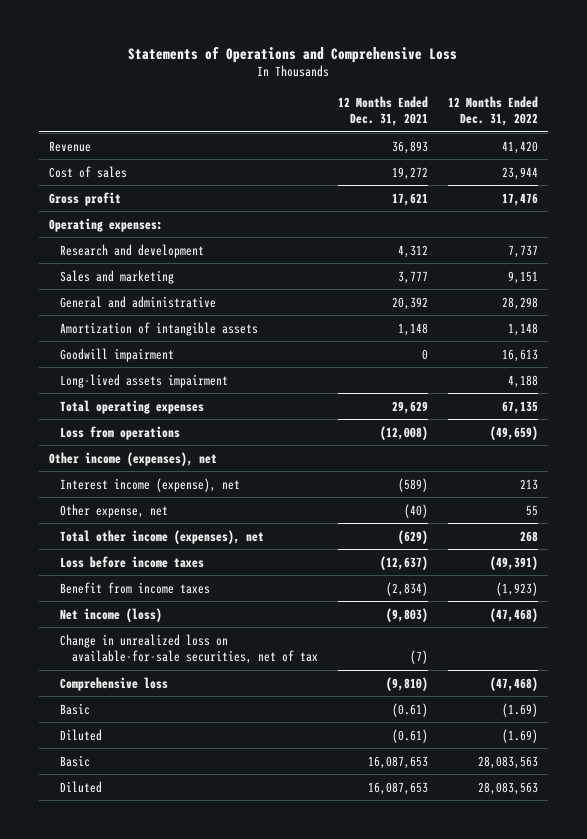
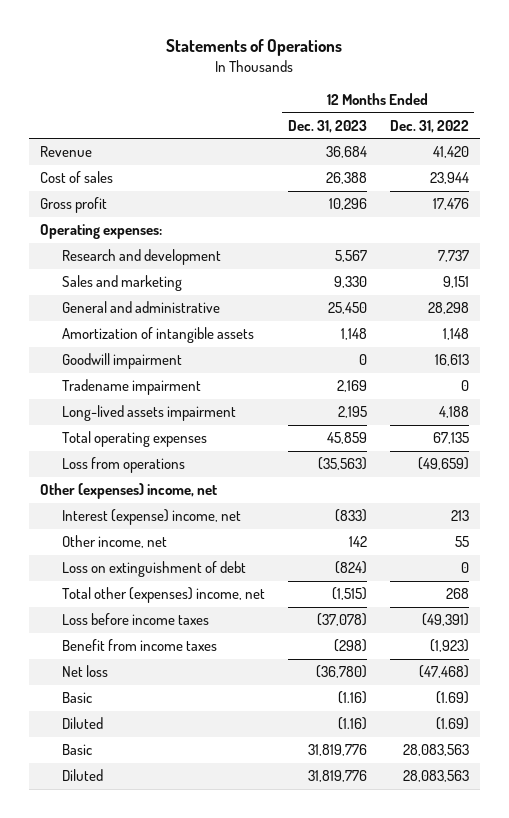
- Statements of Operations and Comprehensive Loss
+ Statements of Operations
- | 12 Months Ended Dec. 31, 2021 | 12 Months Ended Dec. 31, 2022
+ | 12 Months Ended Dec. 31, 2023 | 12 Months Ended Dec. 31, 2022
+ Tradename impairment | 2,169 | 0
- Other income (expenses), net
- Interest income (expense), net | (589) | 213
- Other expense, net | (40) | 55
- Total other income (expenses), net | (629) | 268
+ Other (expenses) income, net
+ Interest (expense) income, net | (833) | 213
+ Other income, net | 142 | 55
+ Loss on extinguishment of debt | (824) | 0
+ Total other (expenses) income, net | (1,515) | 268
- Net income (loss) | (9,803) | (47,468)
- Change in unrealized loss on available-for-sale securities, net of tax | (7) |
- Comprehensive loss | (9,810) | (47,468)
+ Net loss | (36,780) | (47,468)

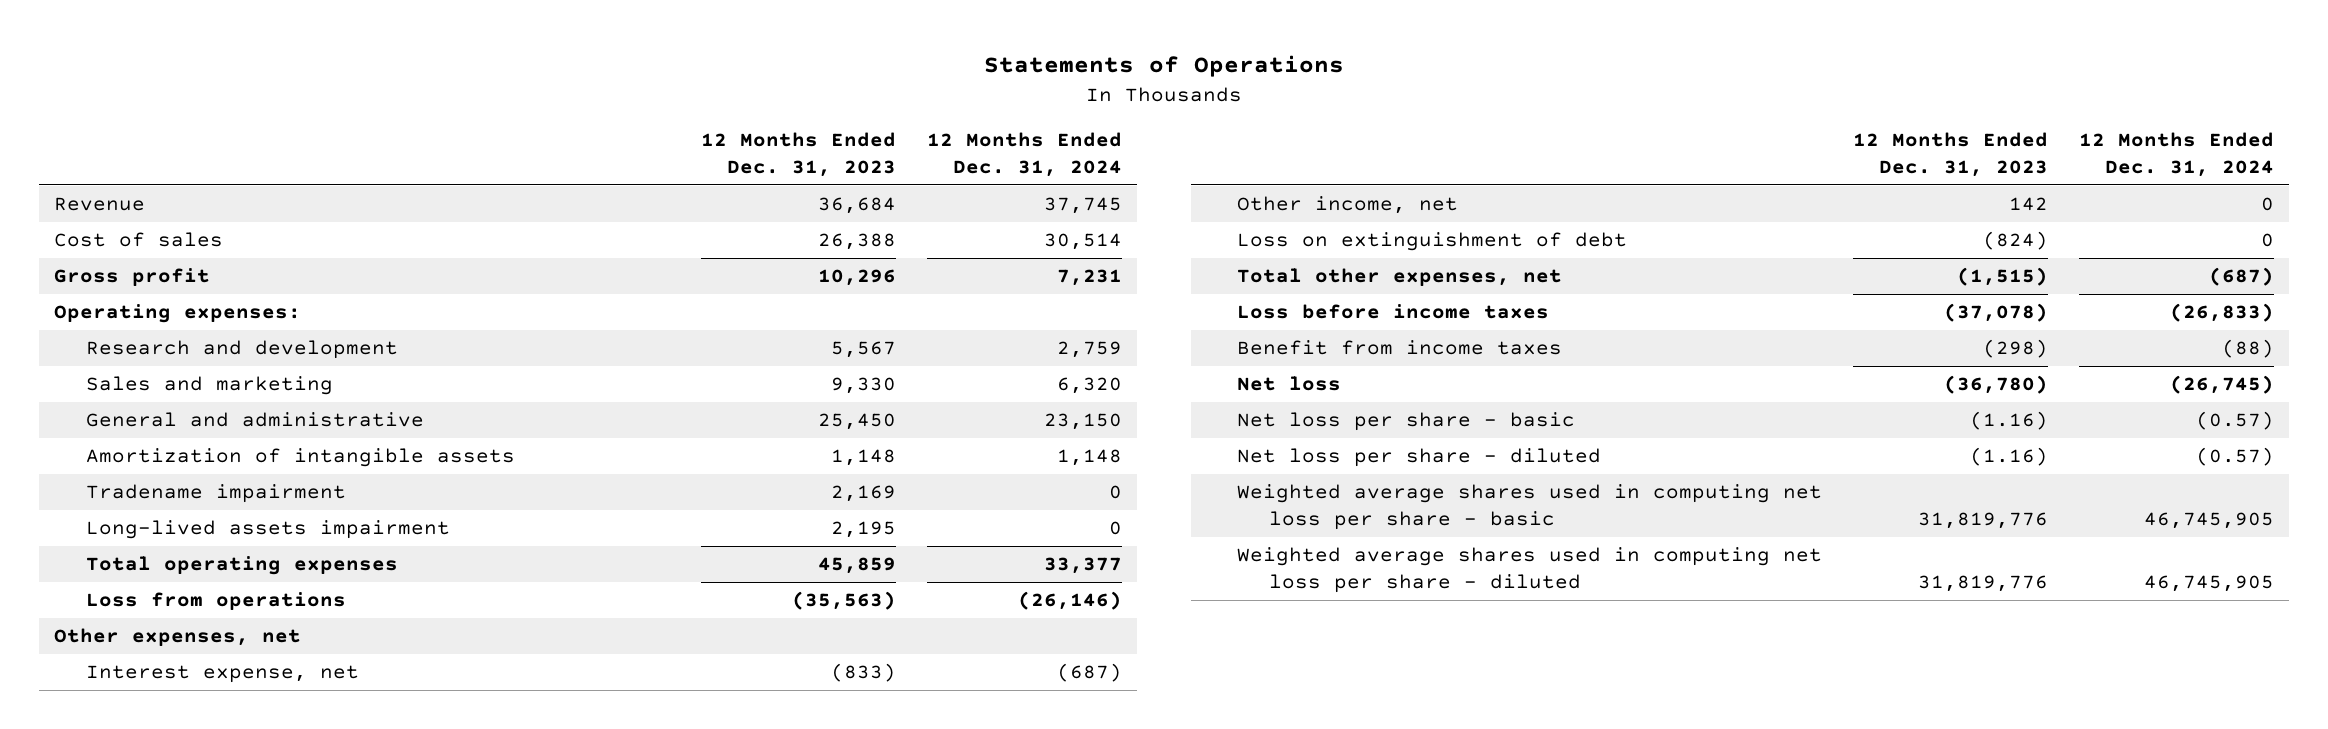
- | 12 Months Ended Dec. 31, 2023 | 12 Months Ended Dec. 31, 2022
+ | 12 Months Ended Dec. 31, 2023 | 12 Months Ended Dec. 31, 2024
- Goodwill impairment | 0 | 16,613
- Other (expenses) income, net
- Interest (expense) income, net | (833) | 213
+ Other expenses, net
+ Interest expense, net | (833) | (687)
- Total other (expenses) income, net | (1,515) | 268
+ Total other expenses, net | (1,515) | (687)
- Basic | (1.16) | (1.69)
- Diluted | (1.16) | (1.69)
- Basic | 31,819,776 | 28,083,563
- Diluted | 31,819,776 | 28,083,563
+ Net loss per share - basic | (1.16) | (0.57)
+ Net loss per share - diluted | (1.16) | (0.57)
+ Weighted average shares used in computing net loss per share - basic | 31,819,776 | 46,745,905
+ Weighted average shares used in computing net loss per share - diluted | 31,819,776 | 46,745,905

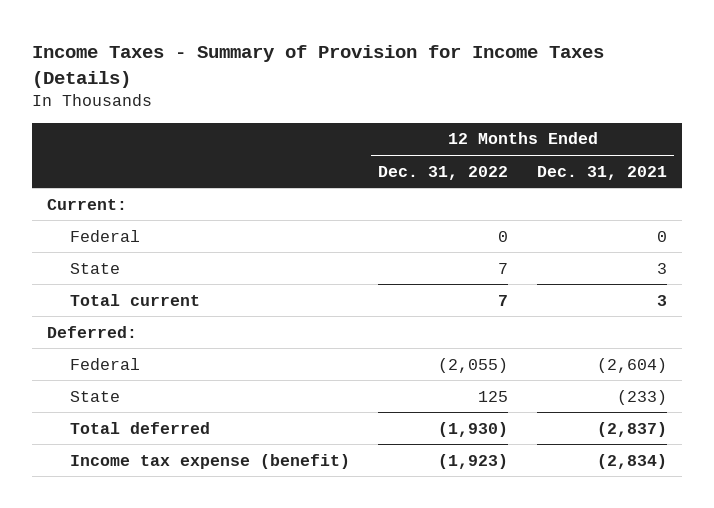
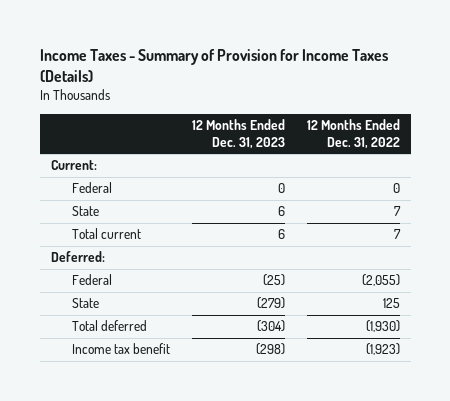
- | 12 Months Ended Dec. 31, 2022 | 12 Months Ended Dec. 31, 2021
+ | 12 Months Ended Dec. 31, 2023 | 12 Months Ended Dec. 31, 2022
- Income tax expense (benefit) | (1,923) | (2,834)
+ Income tax benefit | (298) | (1,923)

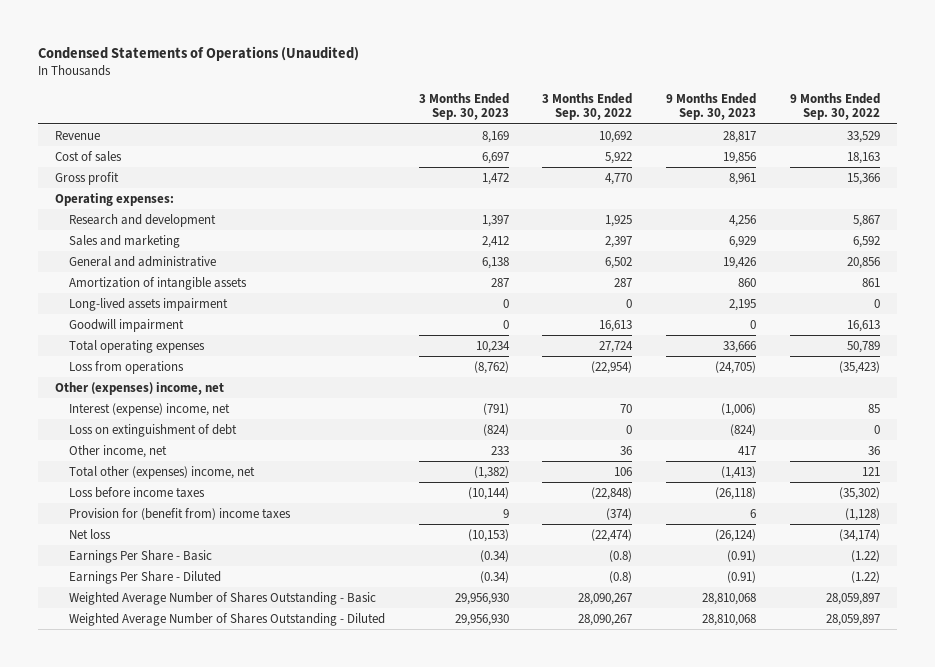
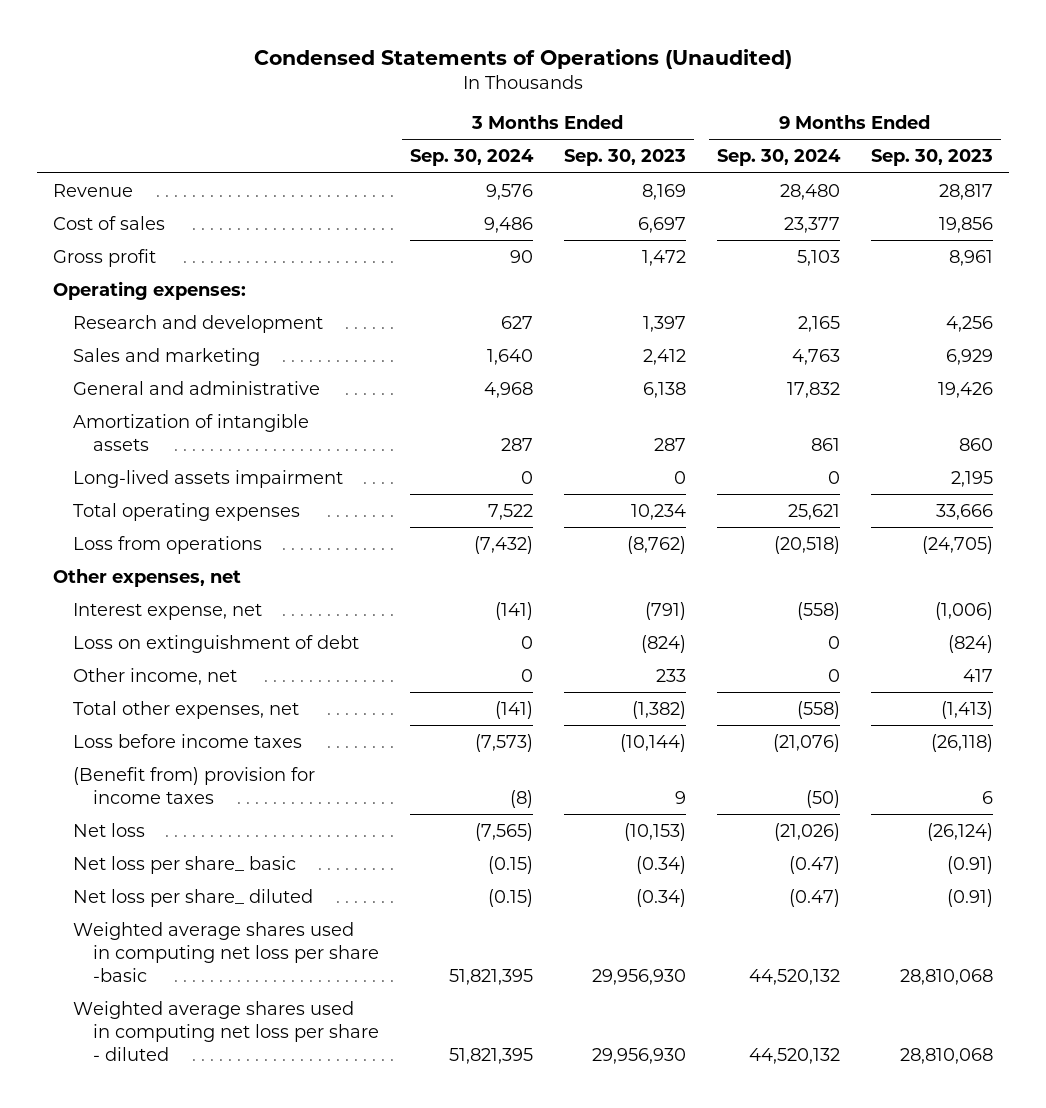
- | 3 Months Ended Sep. 30, 2023 | 3 Months Ended Sep. 30, 2022 | 9 Months Ended Sep. 30, 2023 | 9 Months Ended Sep. 30, 2022
+ | 3 Months Ended Sep. 30, 2024 | 3 Months Ended Sep. 30, 2023 | 9 Months Ended Sep. 30, 2024 | 9 Months Ended Sep. 30, 2023
- Goodwill impairment | 0 | 16,613 | 0 | 16,613
- Other (expenses) income, net
- Interest (expense) income, net | (791) | 70 | (1,006) | 85
+ Other expenses, net
+ Interest expense, net | (141) | (791) | (558) | (1,006)
- Total other (expenses) income, net | (1,382) | 106 | (1,413) | 121
+ Total other expenses, net | (141) | (1,382) | (558) | (1,413)
- Provision for (benefit from) income taxes | 9 | (374) | 6 | (1,128)
+ (Benefit from) provision for income taxes | (8) | 9 | (50) | 6
- Earnings Per Share - Basic | (0.34) | (0.8) | (0.91) | (1.22)
- Earnings Per Share - Diluted | (0.34) | (0.8) | (0.91) | (1.22)
- Weighted Average Number of Shares Outstanding - Basic | 29,956,930 | 28,090,267 | 28,810,068 | 28,059,897
- Weighted Average Number of Shares Outstanding - Diluted | 29,956,930 | 28,090,267 | 28,810,068 | 28,059,897
+ Net loss per share_ basic | (0.15) | (0.34) | (0.47) | (0.91)
+ Net loss per share_ diluted | (0.15) | (0.34) | (0.47) | (0.91)
+ Weighted average shares used in computing net loss per share -basic | 51,821,395 | 29,956,930 | 44,520,132 | 28,810,068
+ Weighted average shares used in computing net loss per share - diluted | 51,821,395 | 29,956,930 | 44,520,132 | 28,810,068

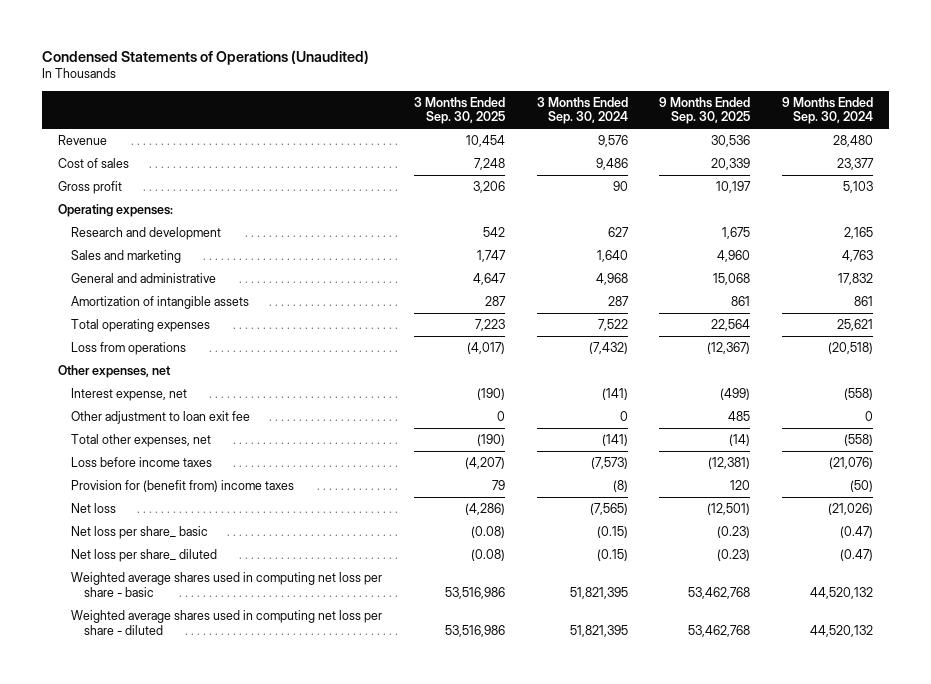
- | 3 Months Ended Sep. 30, 2024 | 3 Months Ended Sep. 30, 2023 | 9 Months Ended Sep. 30, 2024 | 9 Months Ended Sep. 30, 2023
+ | 3 Months Ended Sep. 30, 2025 | 3 Months Ended Sep. 30, 2024 | 9 Months Ended Sep. 30, 2025 | 9 Months Ended Sep. 30, 2024
- Long-lived assets impairment | 0 | 0 | 0 | 2,195
- Loss on extinguishment of debt | 0 | (824) | 0 | (824)
- Other income, net | 0 | 233 | 0 | 417
+ Other adjustment to loan exit fee | 0 | 0 | 485 | 0
- (Benefit from) provision for income taxes | (8) | 9 | (50) | 6
+ Provision for (benefit from) income taxes | 79 | (8) | 120 | (50)
- Weighted average shares used in computing net loss per share -basic | 51,821,395 | 29,956,930 | 44,520,132 | 28,810,068
+ Weighted average shares used in computing net loss per share - basic | 53,516,986 | 51,821,395 | 53,462,768 | 44,520,132

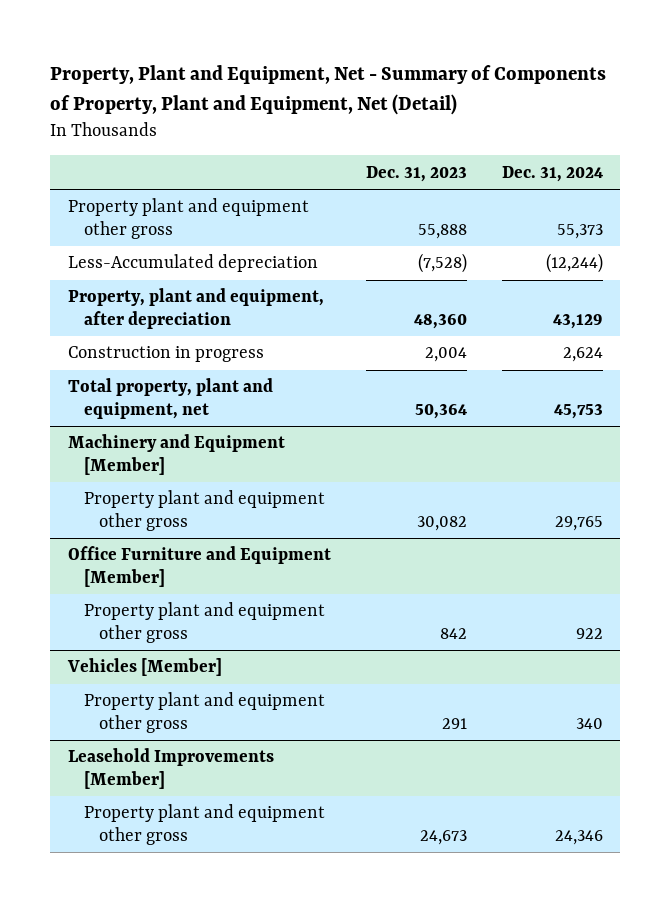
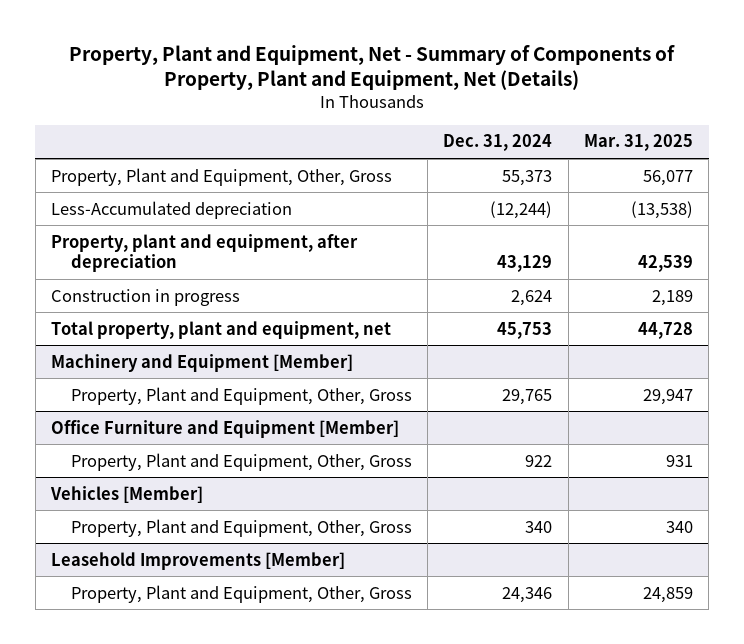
- Property, Plant and Equipment, Net - Summary of Components of Property, Plant and Equipment, Net (Detail)
+ Property, Plant and Equipment, Net - Summary of Components of Property, Plant and Equipment, Net (Details)
- | Dec. 31, 2023 | Dec. 31, 2024
+ | Dec. 31, 2024 | Mar. 31, 2025
- Property plant and equipment other gross | 55,888 | 55,373
+ Property, Plant and Equipment, Other, Gross | 55,373 | 56,077
@ Machinery and Equipment [Member]
- Property plant and equipment other gross | 30,082 | 29,765
+ Property, Plant and Equipment, Other, Gross | 29,765 | 29,947
@ Office Furniture and Equipment [Member]
- Property plant and equipment other gross | 842 | 922
+ Property, Plant and Equipment, Other, Gross | 922 | 931
@ Vehicles [Member]
- Property plant and equipment other gross | 291 | 340
+ Property, Plant and Equipment, Other, Gross | 340 | 340
@ Leasehold Improvements [Member]
- Property plant and equipment other gross | 24,673 | 24,346
+ Property, Plant and Equipment, Other, Gross | 24,346 | 24,859

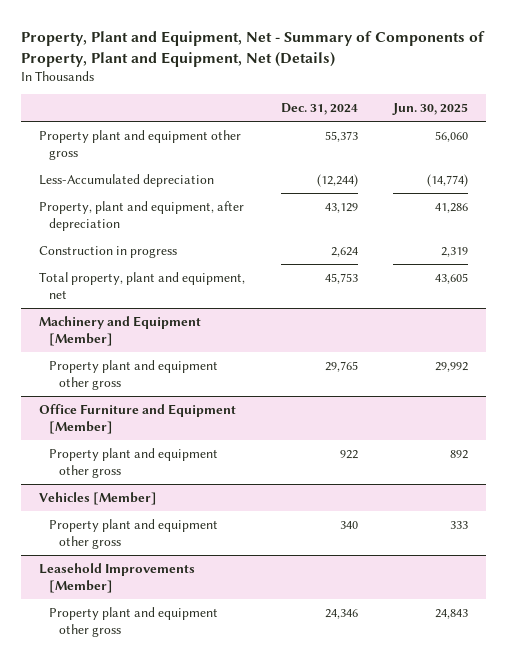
- | Dec. 31, 2024 | Mar. 31, 2025
+ | Dec. 31, 2024 | Jun. 30, 2025
- Property, Plant and Equipment, Other, Gross | 55,373 | 56,077
+ Property plant and equipment other gross | 55,373 | 56,060
@ Machinery and Equipment [Member]
- Property, Plant and Equipment, Other, Gross | 29,765 | 29,947
+ Property plant and equipment other gross | 29,765 | 29,992
@ Office Furniture and Equipment [Member]
- Property, Plant and Equipment, Other, Gross | 922 | 931
+ Property plant and equipment other gross | 922 | 892
@ Vehicles [Member]
- Property, Plant and Equipment, Other, Gross | 340 | 340
+ Property plant and equipment other gross | 340 | 333
@ Leasehold Improvements [Member]
- Property, Plant and Equipment, Other, Gross | 24,346 | 24,859
+ Property plant and equipment other gross | 24,346 | 24,843

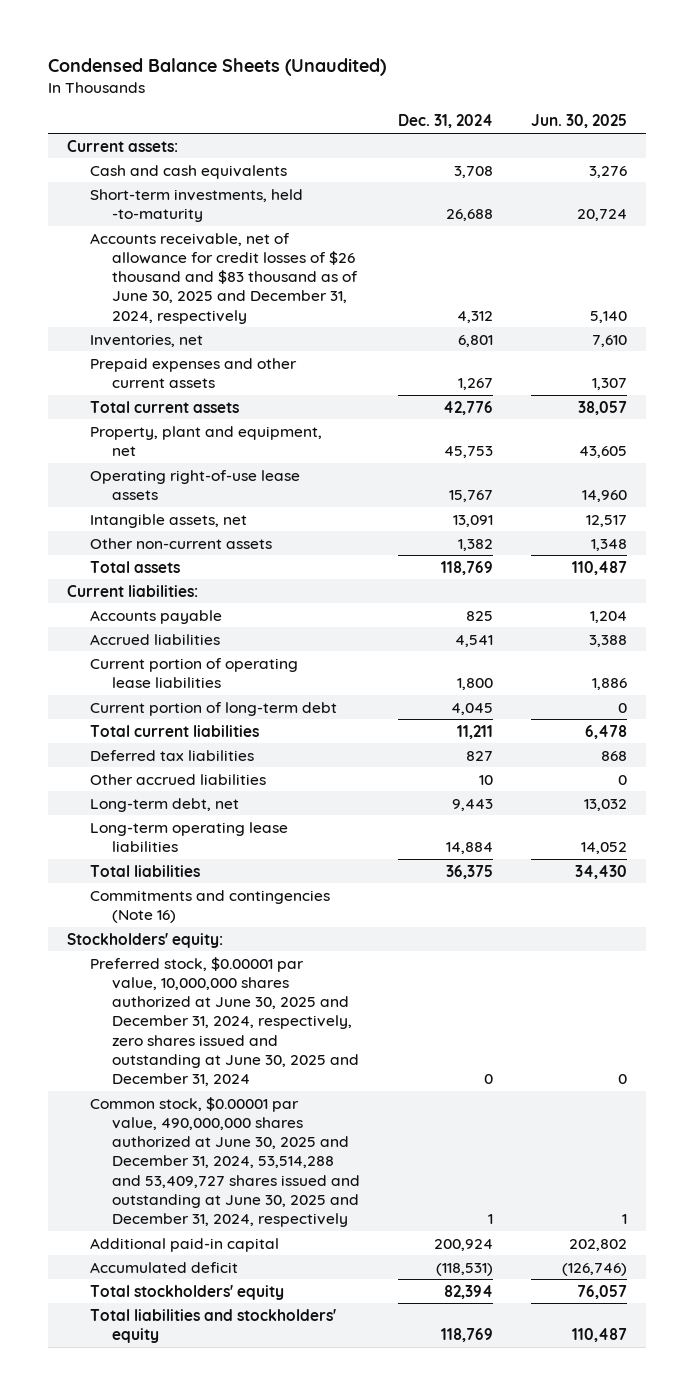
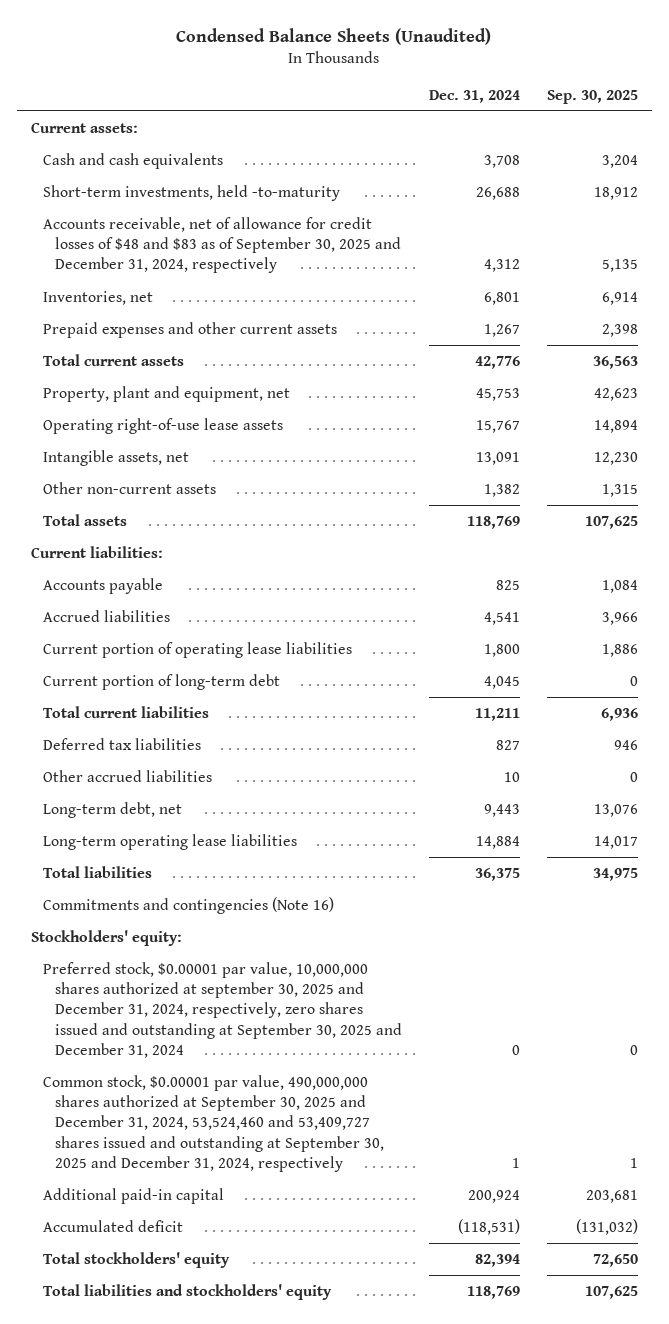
- | Dec. 31, 2024 | Jun. 30, 2025
+ | Dec. 31, 2024 | Sep. 30, 2025
- Accounts receivable, net of allowance for credit losses of $26 thousand and $83 thousand as of June 30, 2025 and December 31, 2024, respectively | 4,312 | 5,140
+ Accounts receivable, net of allowance for credit losses of $48 and $83 as of September 30, 2025 and December 31, 2024, respectively | 4,312 | 5,135
- Preferred stock, $0.00001 par value, 10,000,000 shares authorized at June 30, 2025 and December 31, 2024, respectively, zero shares issued and outstanding at June 30, 2025 and December 31, 2024 | 0 | 0
- Common stock, $0.00001 par value, 490,000,000 shares authorized at June 30, 2025 and December 31, 2024, 53,514,288 and 53,409,727 shares issued and outstanding at June 30, 2025 and December 31, 2024, respectively | 1 | 1
+ Preferred stock, $0.00001 par value, 10,000,000 shares authorized at september 30, 2025 and December 31, 2024, respectively, zero shares issued and outstanding at September 30, 2025 and December 31, 2024 | 0 | 0
+ Common stock, $0.00001 par value, 490,000,000 shares authorized at September 30, 2025 and December 31, 2024, 53,524,460 and 53,409,727 shares issued and outstanding at September 30, 2025 and December 31, 2024, respectively | 1 | 1

